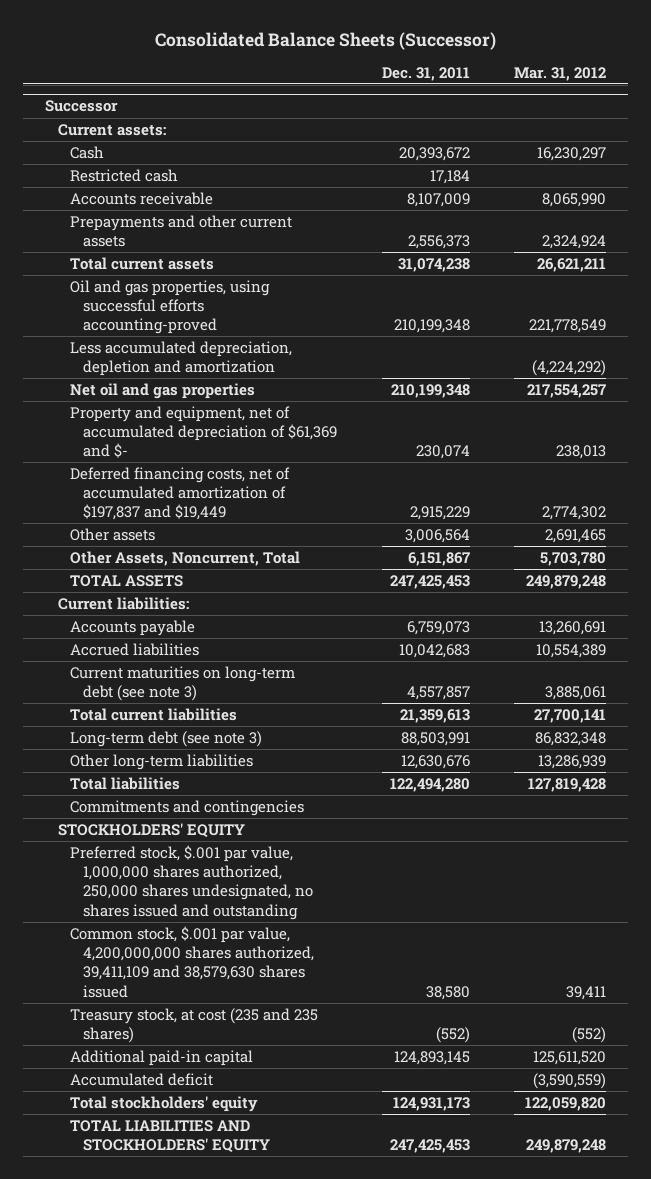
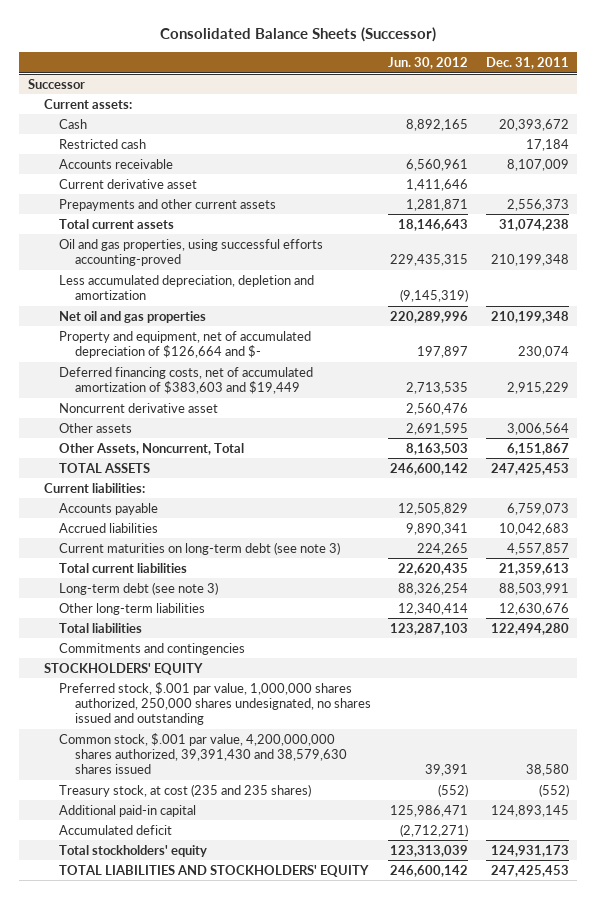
- | Dec. 31, 2011 | Mar. 31, 2012
+ | Jun. 30, 2012 | Dec. 31, 2011
@ Successor
+ Current derivative asset | 1,411,646 |
- Property and equipment, net of accumulated depreciation of $61,369 and $- | 230,074 | 238,013
- Deferred financing costs, net of accumulated amortization of $197,837 and $19,449 | 2,915,229 | 2,774,302
+ Property and equipment, net of accumulated depreciation of $126,664 and $- | 197,897 | 230,074
+ Deferred financing costs, net of accumulated amortization of $383,603 and $19,449 | 2,713,535 | 2,915,229
+ Noncurrent derivative asset | 2,560,476 |
- Common stock, $.001 par value, 4,200,000,000 shares authorized, 39,411,109 and 38,579,630 shares issued | 38,580 | 39,411
+ Common stock, $.001 par value, 4,200,000,000 shares authorized, 39,391,430 and 38,579,630 shares issued | 39,391 | 38,580

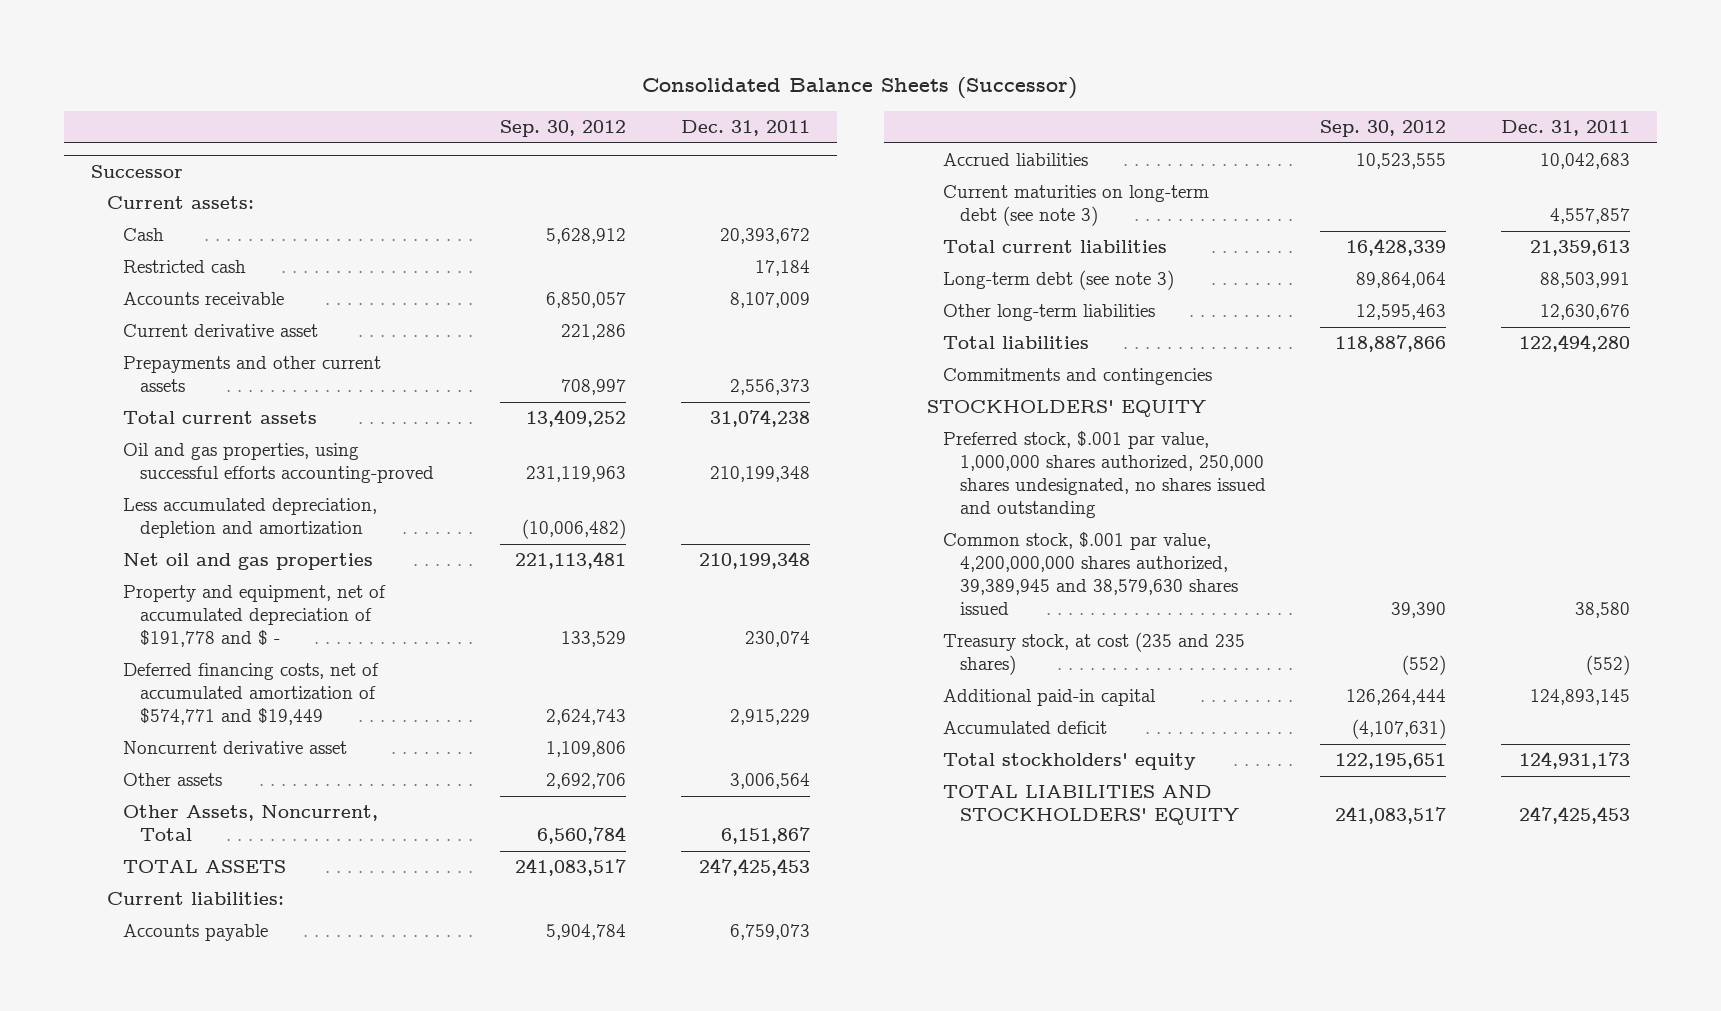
- | Jun. 30, 2012 | Dec. 31, 2011
+ | Sep. 30, 2012 | Dec. 31, 2011
@ Successor
- Property and equipment, net of accumulated depreciation of $126,664 and $- | 197,897 | 230,074
- Deferred financing costs, net of accumulated amortization of $383,603 and $19,449 | 2,713,535 | 2,915,229
+ Property and equipment, net of accumulated depreciation of $191,778 and $ - | 133,529 | 230,074
+ Deferred financing costs, net of accumulated amortization of $574,771 and $19,449 | 2,624,743 | 2,915,229
- Common stock, $.001 par value, 4,200,000,000 shares authorized, 39,391,430 and 38,579,630 shares issued | 39,391 | 38,580
+ Common stock, $.001 par value, 4,200,000,000 shares authorized, 39,389,945 and 38,579,630 shares issued | 39,390 | 38,580

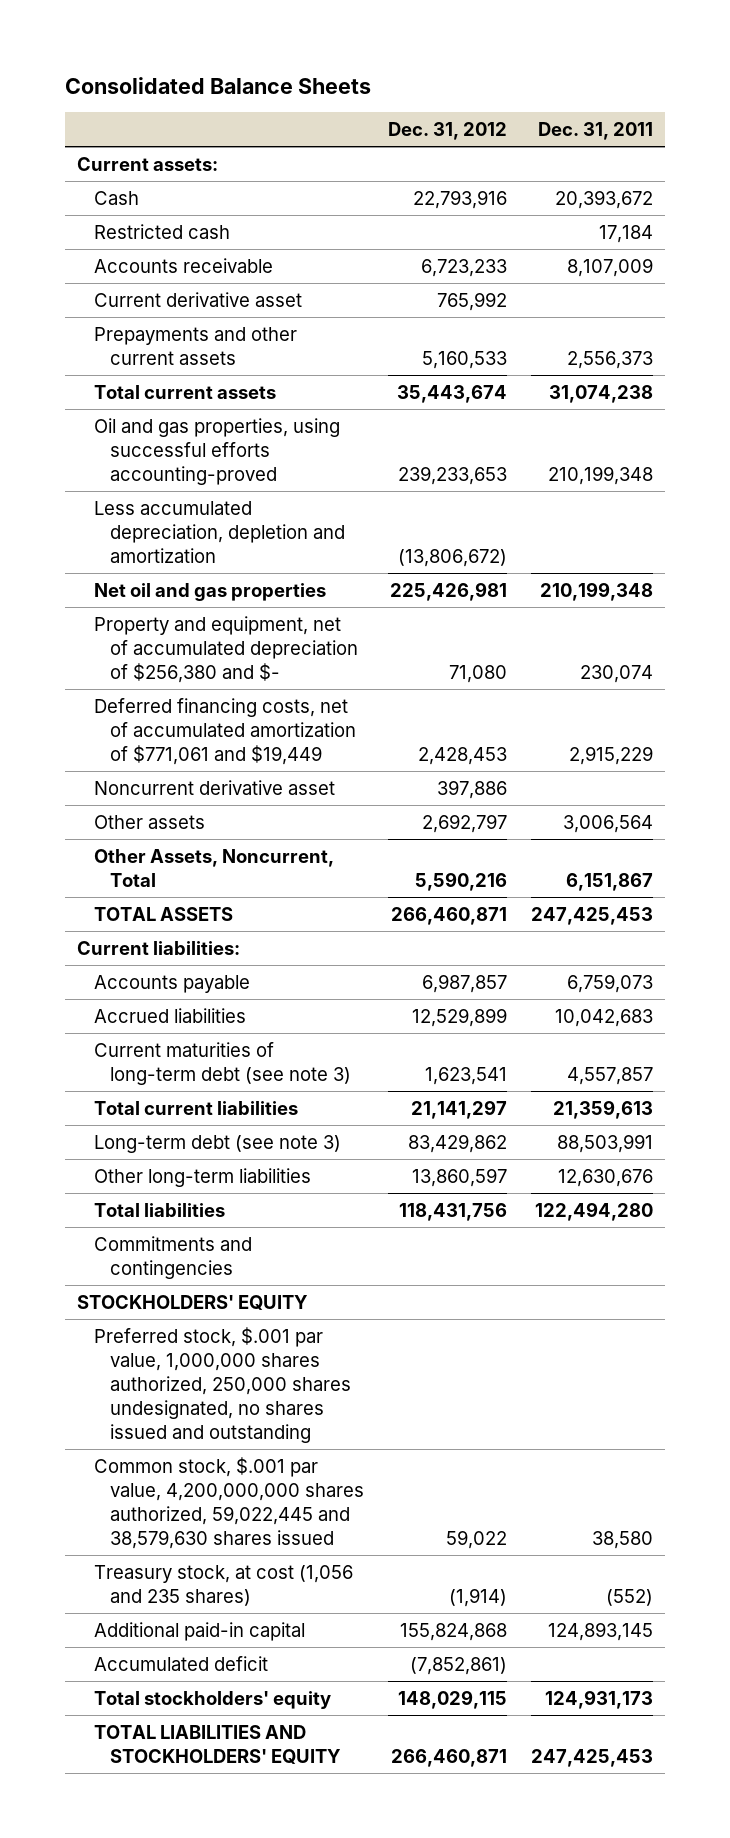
- Consolidated Balance Sheets (Successor)
+ Consolidated Balance Sheets
- | Sep. 30, 2012 | Dec. 31, 2011
+ | Dec. 31, 2012 | Dec. 31, 2011
- Successor
- Property and equipment, net of accumulated depreciation of $191,778 and $ - | 133,529 | 230,074
- Deferred financing costs, net of accumulated amortization of $574,771 and $19,449 | 2,624,743 | 2,915,229
+ Property and equipment, net of accumulated depreciation of $256,380 and $- | 71,080 | 230,074
+ Deferred financing costs, net of accumulated amortization of $771,061 and $19,449 | 2,428,453 | 2,915,229
- Current maturities on long-term debt (see note 3) | | 4,557,857
+ Current maturities of long-term debt (see note 3) | 1,623,541 | 4,557,857
- Common stock, $.001 par value, 4,200,000,000 shares authorized, 39,389,945 and 38,579,630 shares issued | 39,390 | 38,580
- Treasury stock, at cost (235 and 235 shares) | (552) | (552)
+ Common stock, $.001 par value, 4,200,000,000 shares authorized, 59,022,445 and 38,579,630 shares issued | 59,022 | 38,580
+ Treasury stock, at cost (1,056 and 235 shares) | (1,914) | (552)

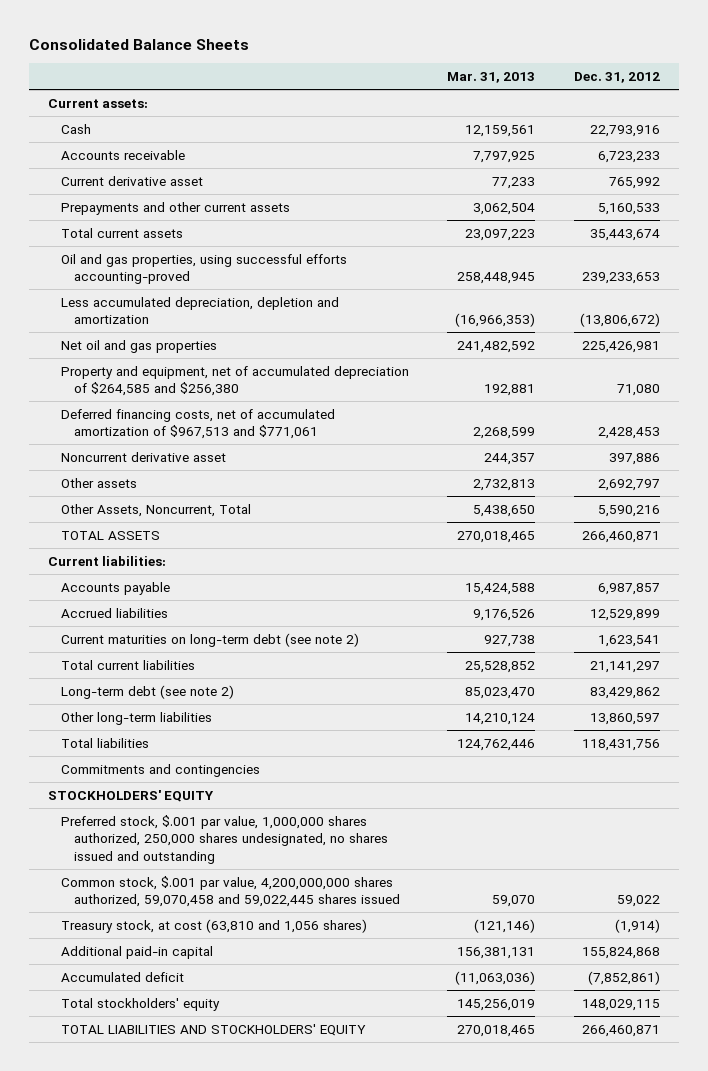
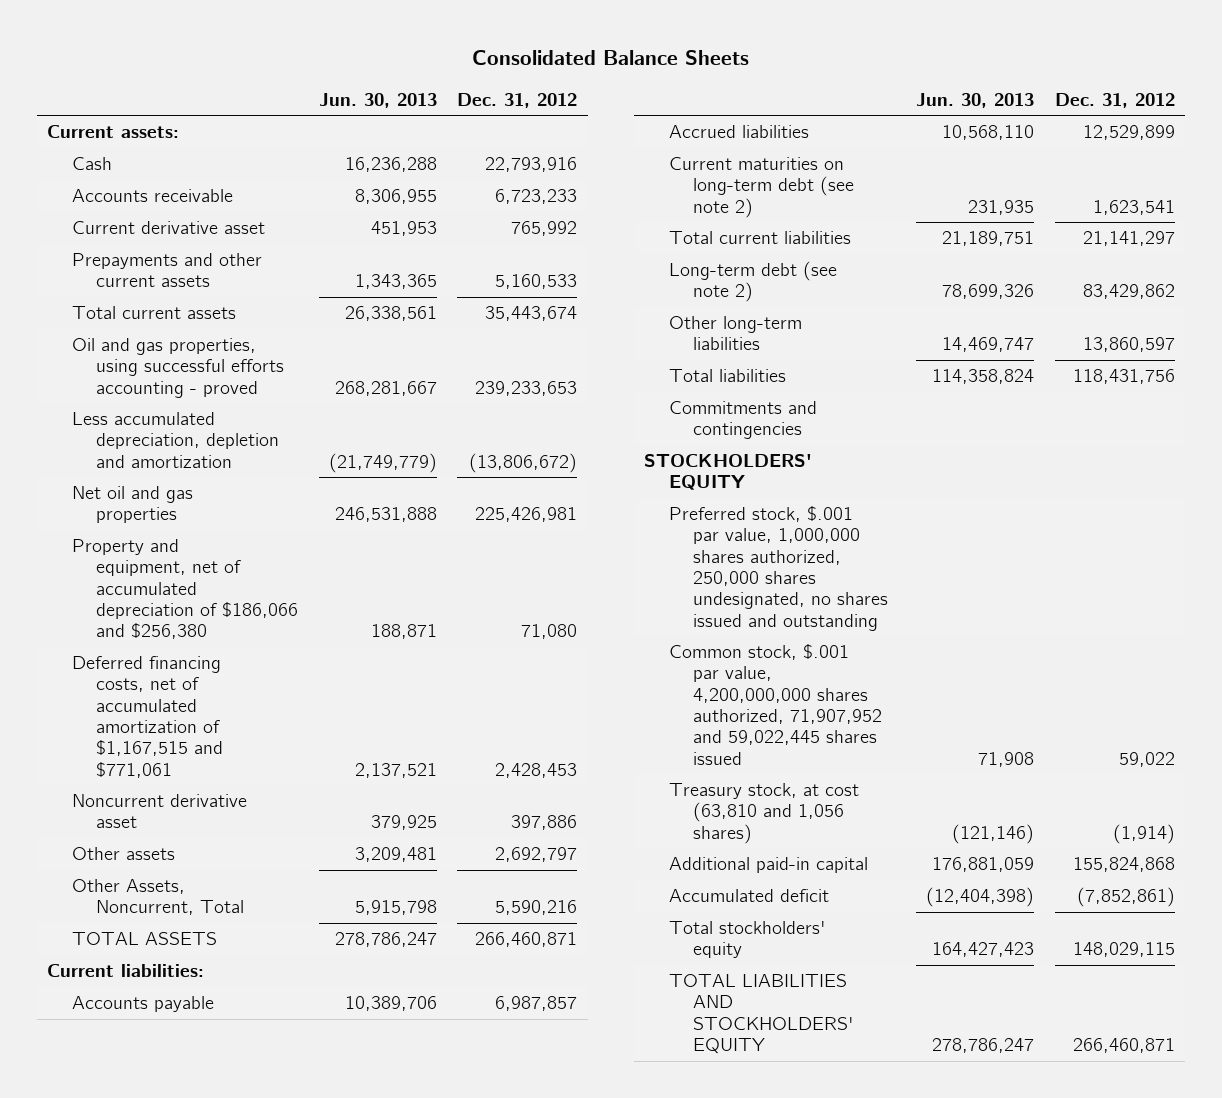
- | Mar. 31, 2013 | Dec. 31, 2012
+ | Jun. 30, 2013 | Dec. 31, 2012
- Oil and gas properties, using successful efforts accounting-proved | 258,448,945 | 239,233,653
+ Oil and gas properties, using successful efforts accounting - proved | 268,281,667 | 239,233,653
- Property and equipment, net of accumulated depreciation of $264,585 and $256,380 | 192,881 | 71,080
- Deferred financing costs, net of accumulated amortization of $967,513 and $771,061 | 2,268,599 | 2,428,453
+ Property and equipment, net of accumulated depreciation of $186,066 and $256,380 | 188,871 | 71,080
+ Deferred financing costs, net of accumulated amortization of $1,167,515 and $771,061 | 2,137,521 | 2,428,453
- Common stock, $.001 par value, 4,200,000,000 shares authorized, 59,070,458 and 59,022,445 shares issued | 59,070 | 59,022
+ Common stock, $.001 par value, 4,200,000,000 shares authorized, 71,907,952 and 59,022,445 shares issued | 71,908 | 59,022

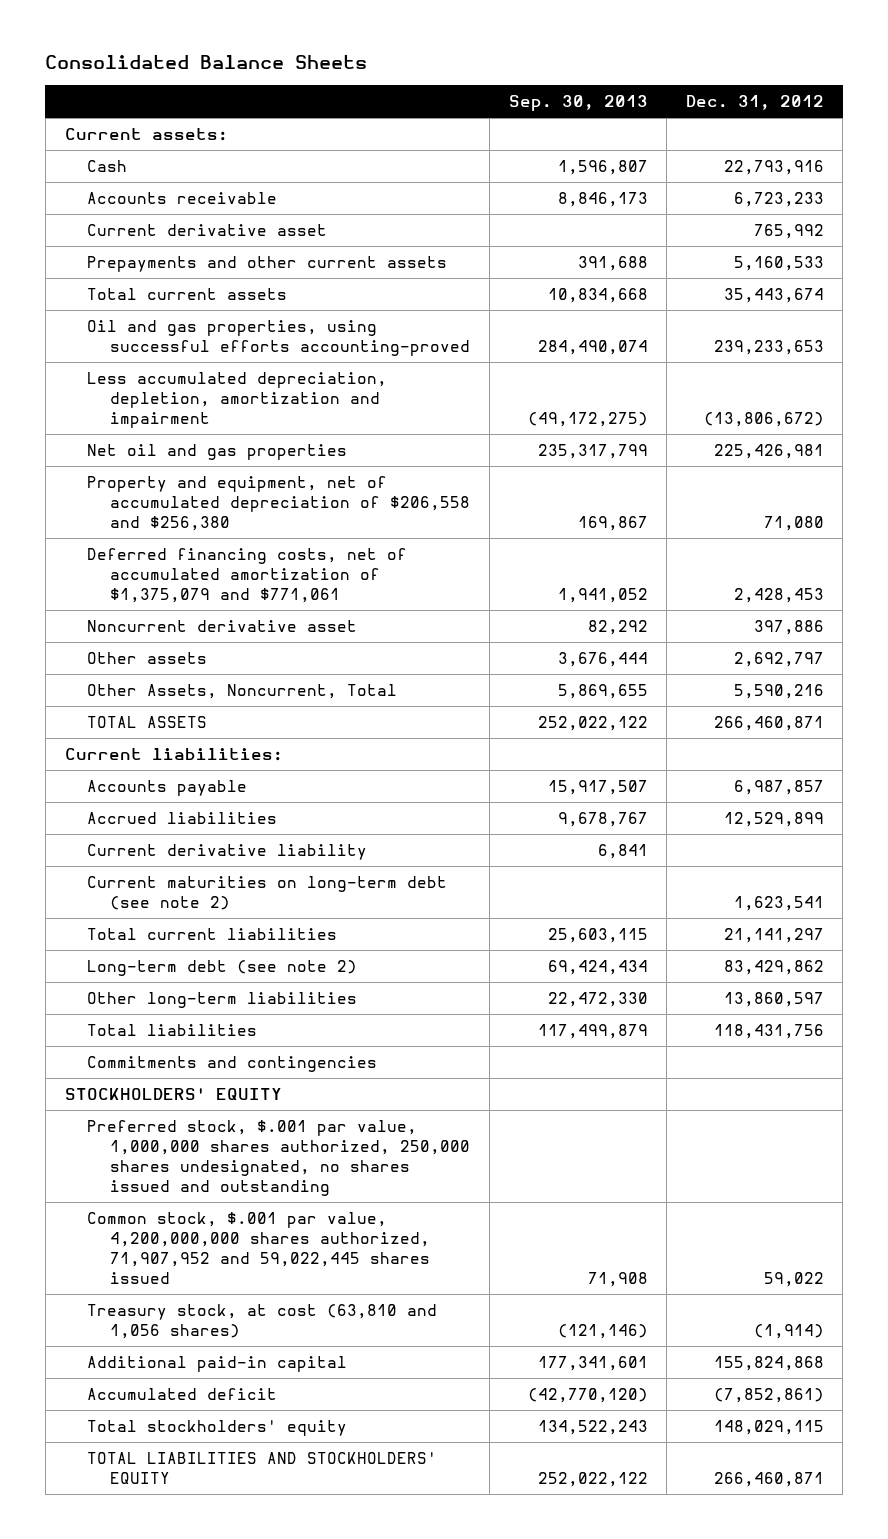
- | Jun. 30, 2013 | Dec. 31, 2012
+ | Sep. 30, 2013 | Dec. 31, 2012
- Oil and gas properties, using successful efforts accounting - proved | 268,281,667 | 239,233,653
- Less accumulated depreciation, depletion and amortization | (21,749,779) | (13,806,672)
+ Oil and gas properties, using successful efforts accounting-proved | 284,490,074 | 239,233,653
+ Less accumulated depreciation, depletion, amortization and impairment | (49,172,275) | (13,806,672)
- Property and equipment, net of accumulated depreciation of $186,066 and $256,380 | 188,871 | 71,080
- Deferred financing costs, net of accumulated amortization of $1,167,515 and $771,061 | 2,137,521 | 2,428,453
+ Property and equipment, net of accumulated depreciation of $206,558 and $256,380 | 169,867 | 71,080
+ Deferred financing costs, net of accumulated amortization of $1,375,079 and $771,061 | 1,941,052 | 2,428,453
+ Current derivative liability | 6,841 |

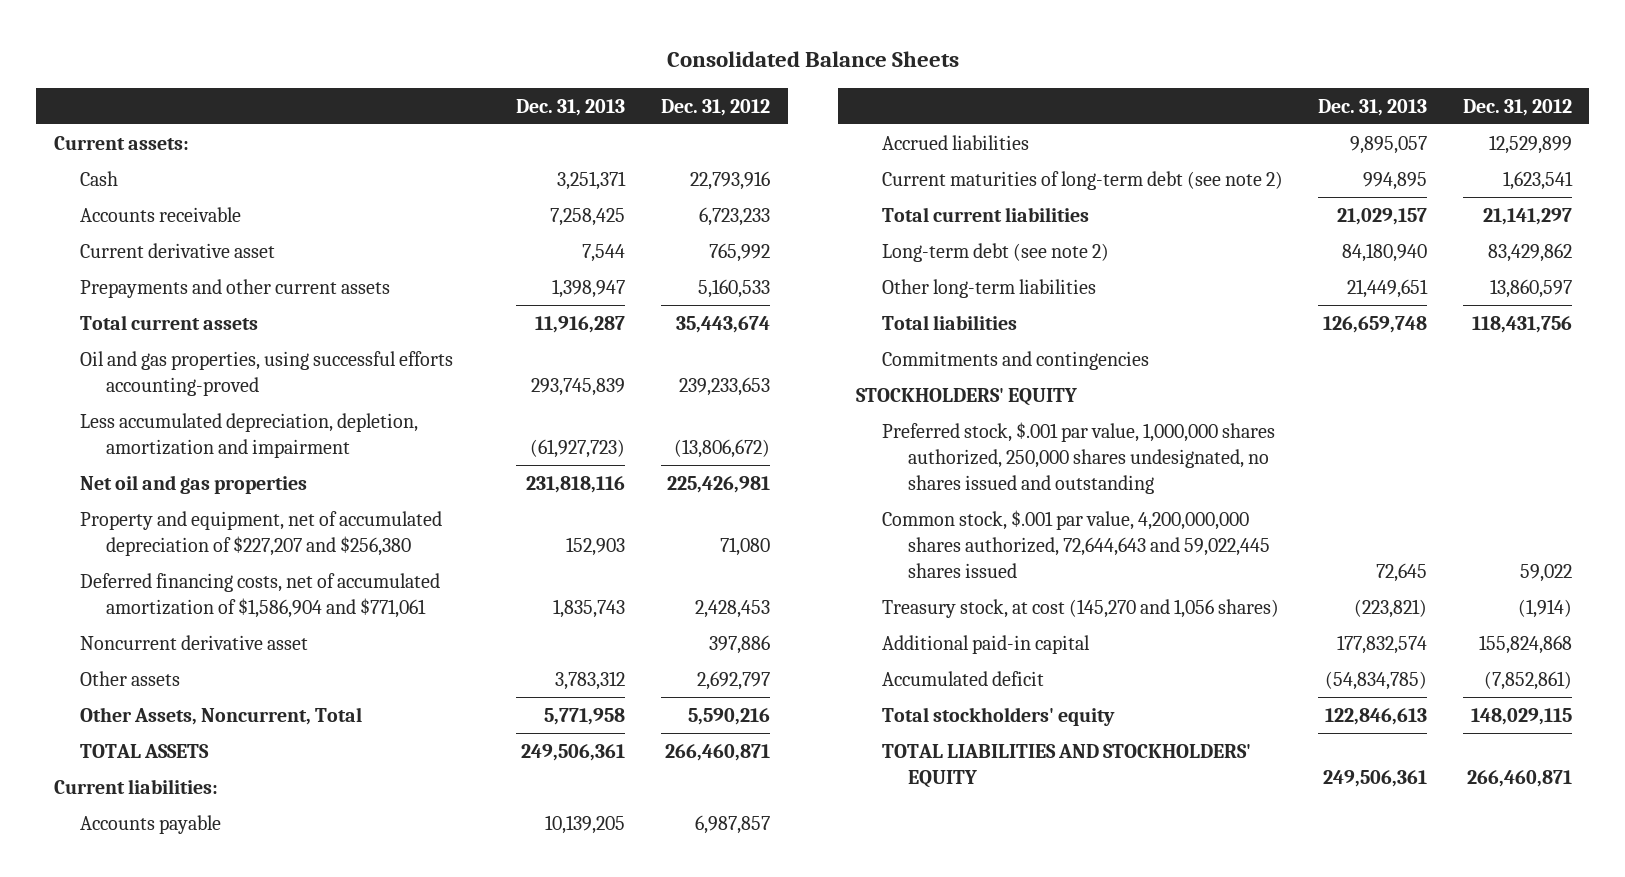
- | Sep. 30, 2013 | Dec. 31, 2012
+ | Dec. 31, 2013 | Dec. 31, 2012
- Property and equipment, net of accumulated depreciation of $206,558 and $256,380 | 169,867 | 71,080
- Deferred financing costs, net of accumulated amortization of $1,375,079 and $771,061 | 1,941,052 | 2,428,453
+ Property and equipment, net of accumulated depreciation of $227,207 and $256,380 | 152,903 | 71,080
+ Deferred financing costs, net of accumulated amortization of $1,586,904 and $771,061 | 1,835,743 | 2,428,453
- Current derivative liability | 6,841 |
- Current maturities on long-term debt (see note 2) | | 1,623,541
+ Current maturities of long-term debt (see note 2) | 994,895 | 1,623,541
- Common stock, $.001 par value, 4,200,000,000 shares authorized, 71,907,952 and 59,022,445 shares issued | 71,908 | 59,022
- Treasury stock, at cost (63,810 and 1,056 shares) | (121,146) | (1,914)
+ Common stock, $.001 par value, 4,200,000,000 shares authorized, 72,644,643 and 59,022,445 shares issued | 72,645 | 59,022
+ Treasury stock, at cost (145,270 and 1,056 shares) | (223,821) | (1,914)

